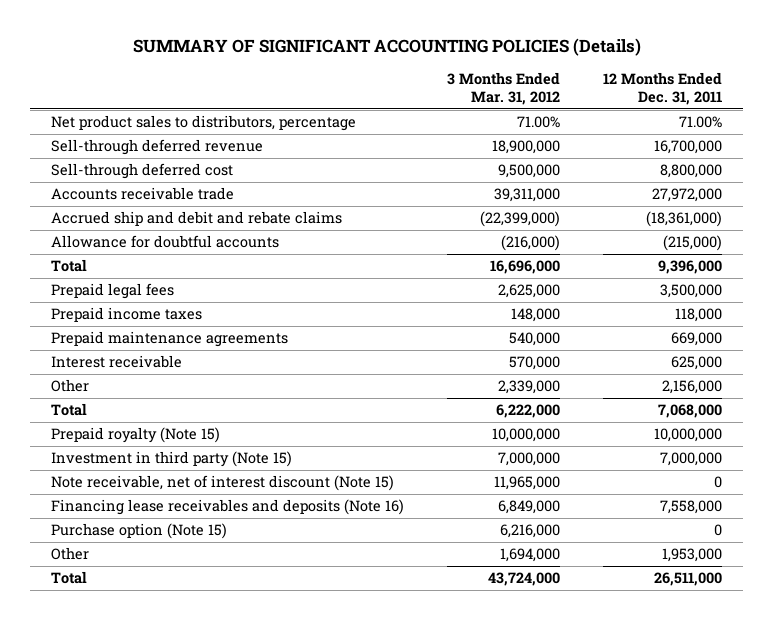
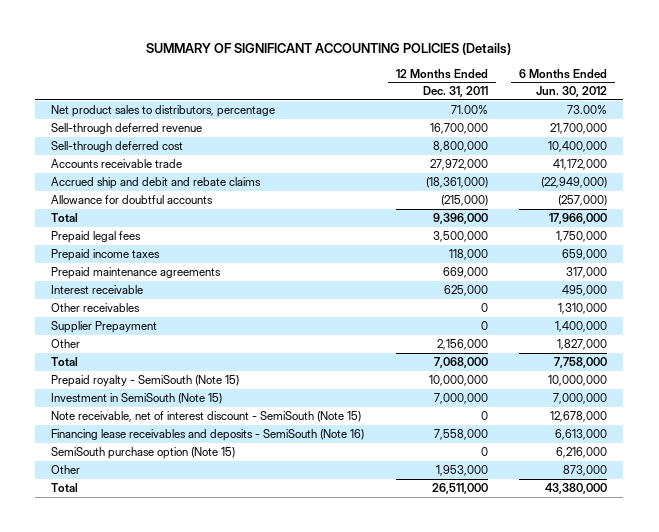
- | 3 Months Ended Mar. 31, 2012 | 12 Months Ended Dec. 31, 2011
+ | 12 Months Ended Dec. 31, 2011 | 6 Months Ended Jun. 30, 2012
+ Other receivables | 0 | 1,310,000
+ Supplier Prepayment | 0 | 1,400,000
- Prepaid royalty (Note 15) | 10,000,000 | 10,000,000
- Investment in third party (Note 15) | 7,000,000 | 7,000,000
- Note receivable, net of interest discount (Note 15) | 11,965,000 | 0
- Financing lease receivables and deposits (Note 16) | 6,849,000 | 7,558,000
- Purchase option (Note 15) | 6,216,000 | 0
+ Prepaid royalty - SemiSouth (Note 15) | 10,000,000 | 10,000,000
+ Investment in SemiSouth (Note 15) | 7,000,000 | 7,000,000
+ Note receivable, net of interest discount - SemiSouth (Note 15) | 0 | 12,678,000
+ Financing lease receivables and deposits - SemiSouth (Note 16) | 7,558,000 | 6,613,000
+ SemiSouth purchase option (Note 15) | 0 | 6,216,000

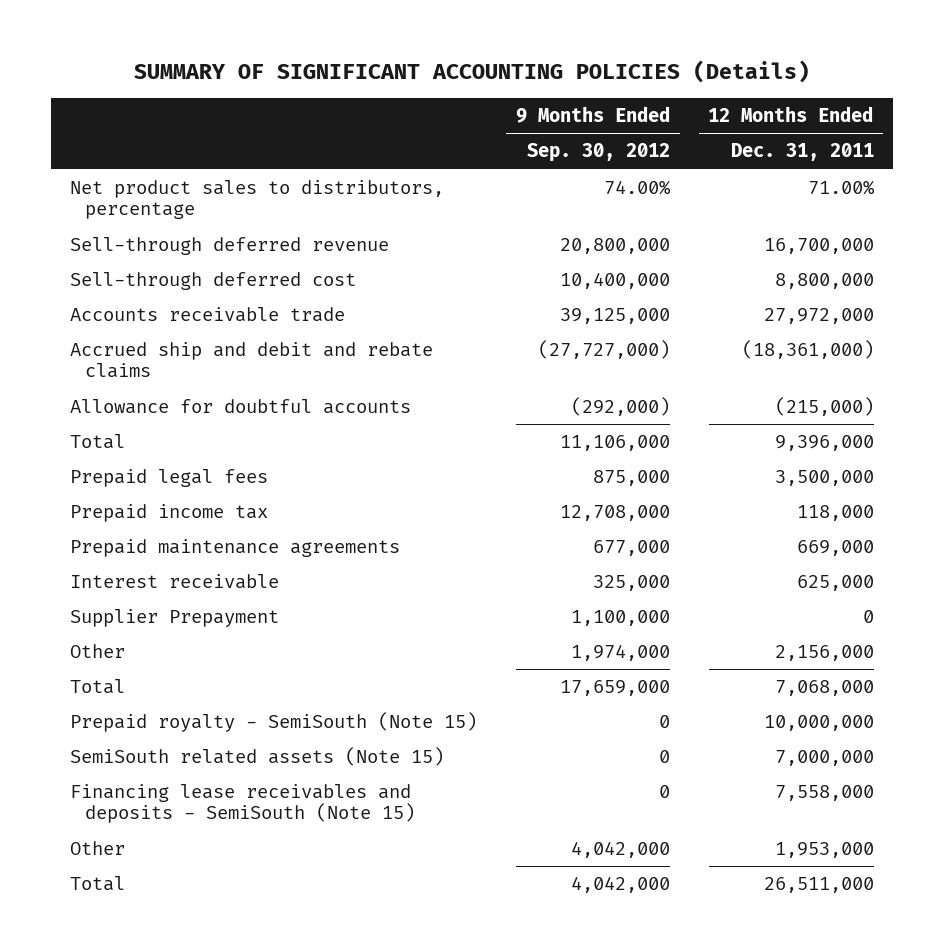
- | 12 Months Ended Dec. 31, 2011 | 6 Months Ended Jun. 30, 2012
+ | 9 Months Ended Sep. 30, 2012 | 12 Months Ended Dec. 31, 2011
- Prepaid income taxes | 118,000 | 659,000
+ Prepaid income tax | 12,708,000 | 118,000
- Other receivables | 0 | 1,310,000
- Investment in SemiSouth (Note 15) | 7,000,000 | 7,000,000
- Note receivable, net of interest discount - SemiSouth (Note 15) | 0 | 12,678,000
- Financing lease receivables and deposits - SemiSouth (Note 16) | 7,558,000 | 6,613,000
- SemiSouth purchase option (Note 15) | 0 | 6,216,000
+ SemiSouth related assets (Note 15) | 0 | 7,000,000
+ Financing lease receivables and deposits - SemiSouth (Note 15) | 0 | 7,558,000

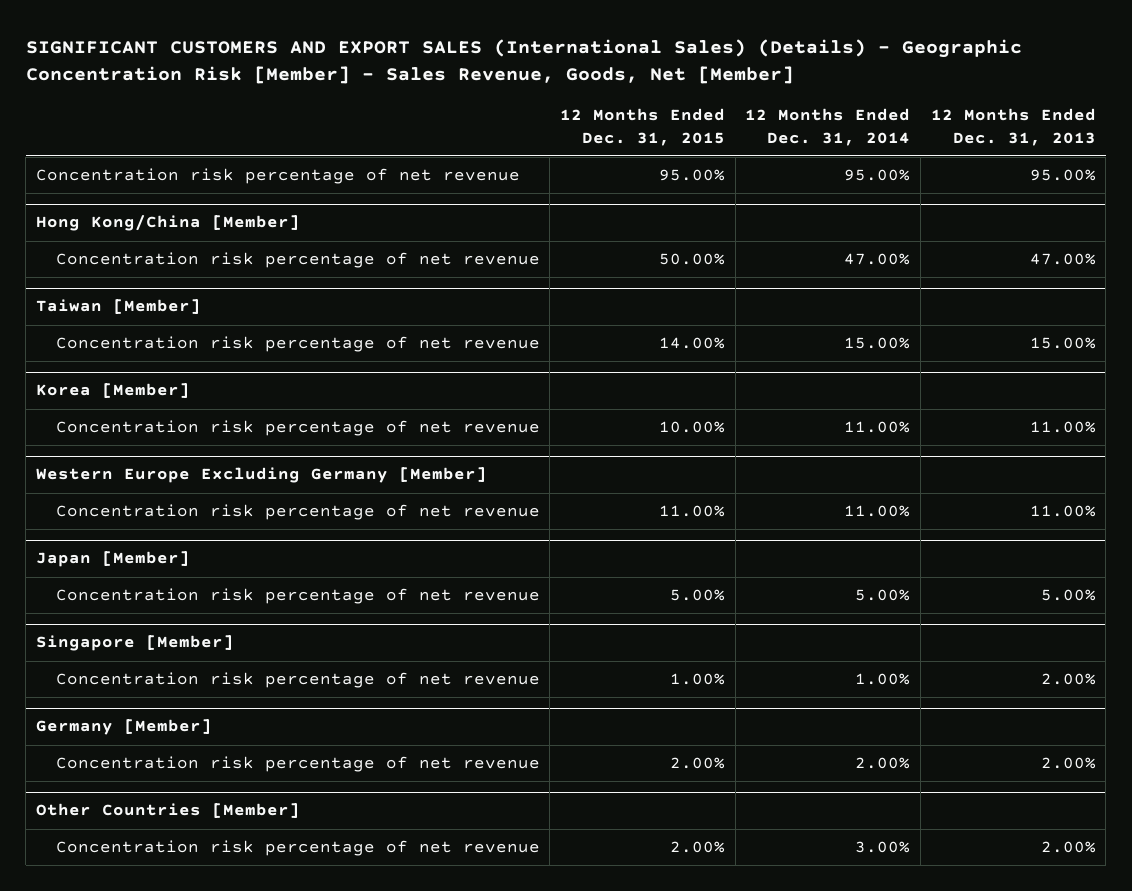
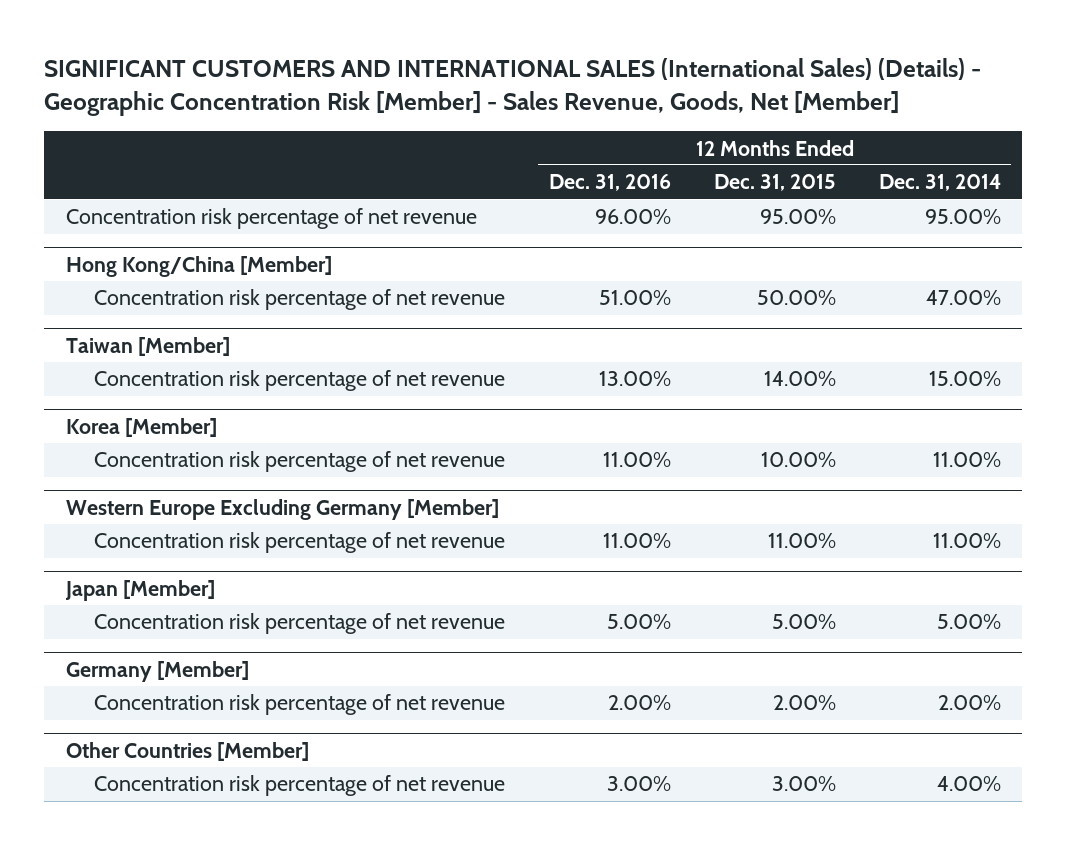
- SIGNIFICANT CUSTOMERS AND EXPORT SALES (International Sales) (Details) - Geographic Concentration Risk [Member] - Sales Revenue, Goods, Net [Member]
+ SIGNIFICANT CUSTOMERS AND INTERNATIONAL SALES (International Sales) (Details) - Geographic Concentration Risk [Member] - Sales Revenue, Goods, Net [Member]
- | 12 Months Ended Dec. 31, 2015 | 12 Months Ended Dec. 31, 2014 | 12 Months Ended Dec. 31, 2013
+ | 12 Months Ended Dec. 31, 2016 | 12 Months Ended Dec. 31, 2015 | 12 Months Ended Dec. 31, 2014
- Singapore [Member]
- Concentration risk percentage of net revenue | 1.00% | 1.00% | 2.00%
@ Other Countries [Member]
- Concentration risk percentage of net revenue | 2.00% | 3.00% | 2.00%
+ Concentration risk percentage of net revenue | 3.00% | 3.00% | 4.00%

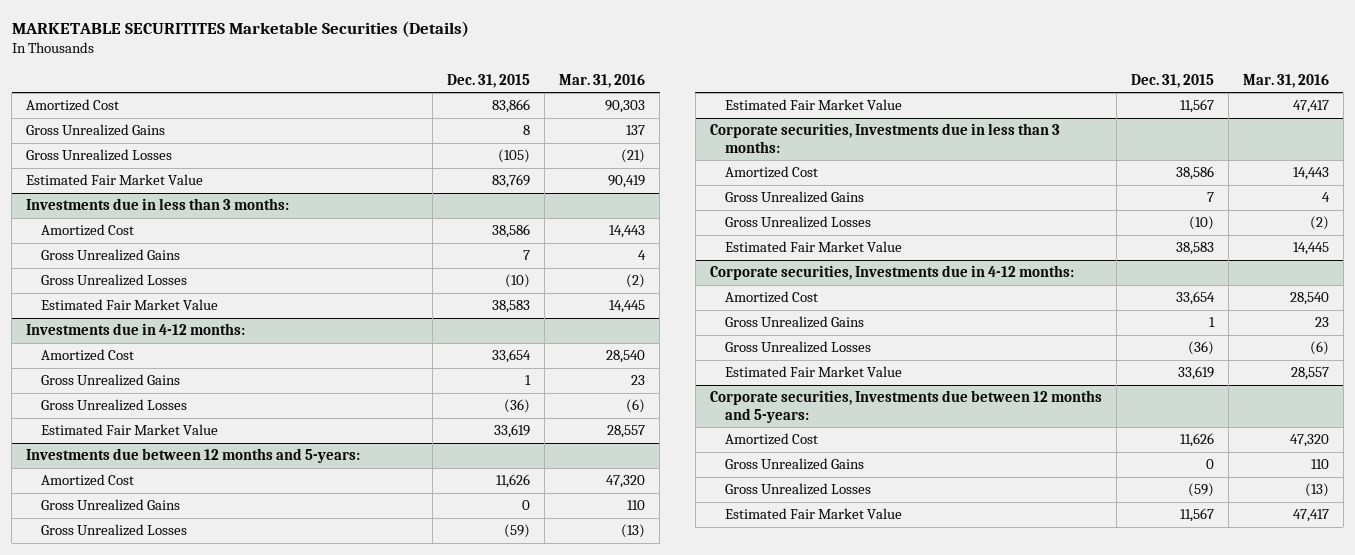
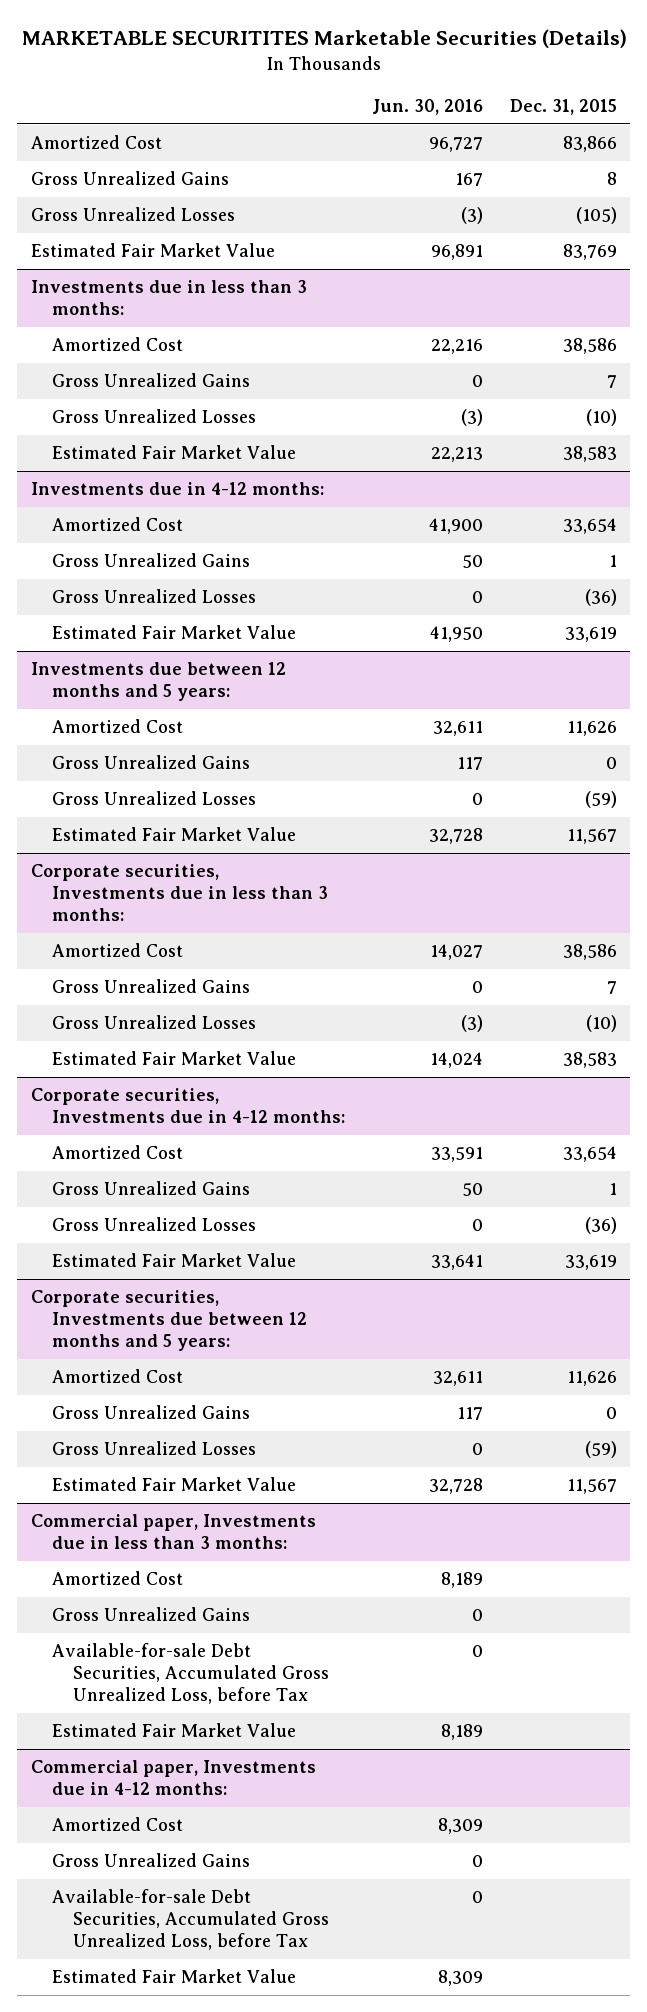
- | Dec. 31, 2015 | Mar. 31, 2016
+ | Jun. 30, 2016 | Dec. 31, 2015
- Investments due between 12 months and 5-years:
+ Investments due between 12 months and 5 years:
- Corporate securities, Investments due between 12 months and 5-years:
+ Corporate securities, Investments due between 12 months and 5 years:
+ Commercial paper, Investments due in less than 3 months:
+ Amortized Cost | 8,189 |
+ Gross Unrealized Gains | 0 |
+ Available-for-sale Debt Securities, Accumulated Gross Unrealized Loss, before Tax | 0 |
+ Estimated Fair Market Value | 8,189 |
+ Commercial paper, Investments due in 4-12 months:
+ Amortized Cost | 8,309 |
+ Gross Unrealized Gains | 0 |
+ Available-for-sale Debt Securities, Accumulated Gross Unrealized Loss, before Tax | 0 |
+ Estimated Fair Market Value | 8,309 |

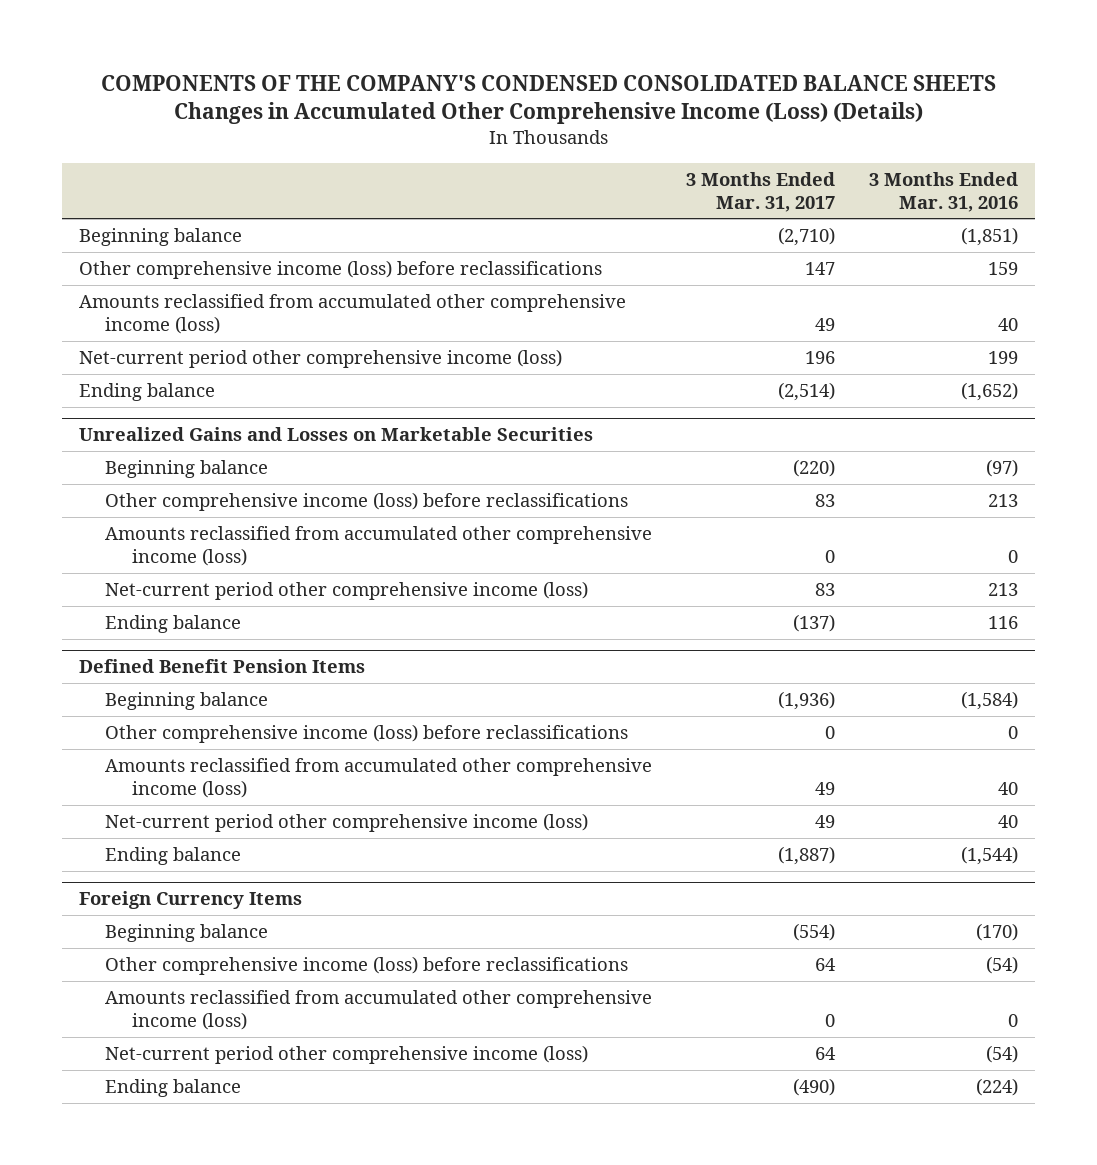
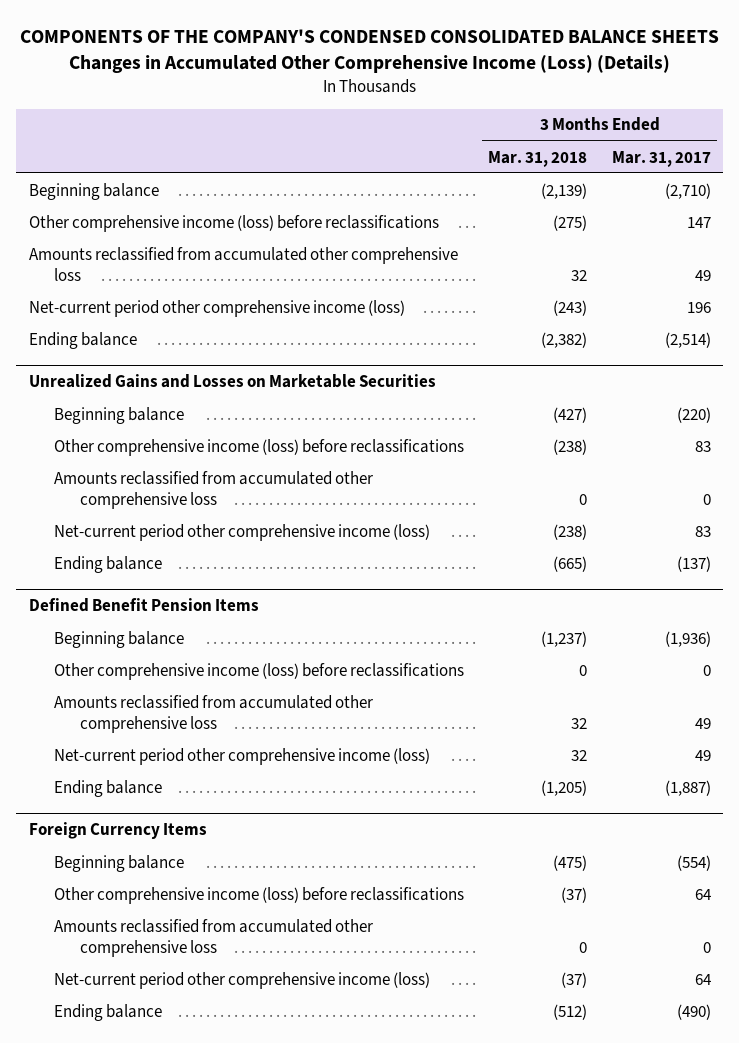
- | 3 Months Ended Mar. 31, 2017 | 3 Months Ended Mar. 31, 2016
+ | 3 Months Ended Mar. 31, 2018 | 3 Months Ended Mar. 31, 2017
- Amounts reclassified from accumulated other comprehensive income (loss) | 49 | 40
+ Amounts reclassified from accumulated other comprehensive loss | 32 | 49
@ Unrealized Gains and Losses on Marketable Securities
- Amounts reclassified from accumulated other comprehensive income (loss) | 0 | 0
+ Amounts reclassified from accumulated other comprehensive loss | 0 | 0
@ Defined Benefit Pension Items
- Amounts reclassified from accumulated other comprehensive income (loss) | 49 | 40
+ Amounts reclassified from accumulated other comprehensive loss | 32 | 49
@ Foreign Currency Items
- Amounts reclassified from accumulated other comprehensive income (loss) | 0 | 0
+ Amounts reclassified from accumulated other comprehensive loss | 0 | 0

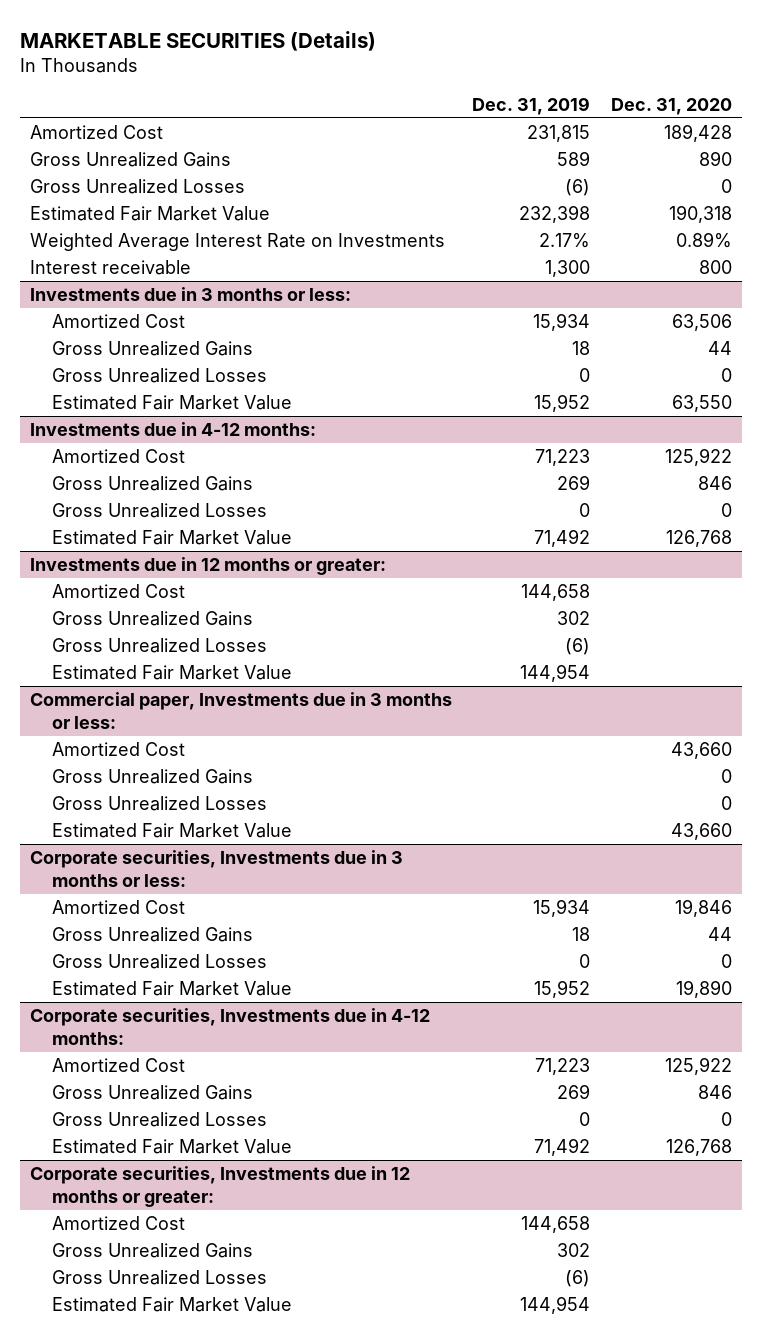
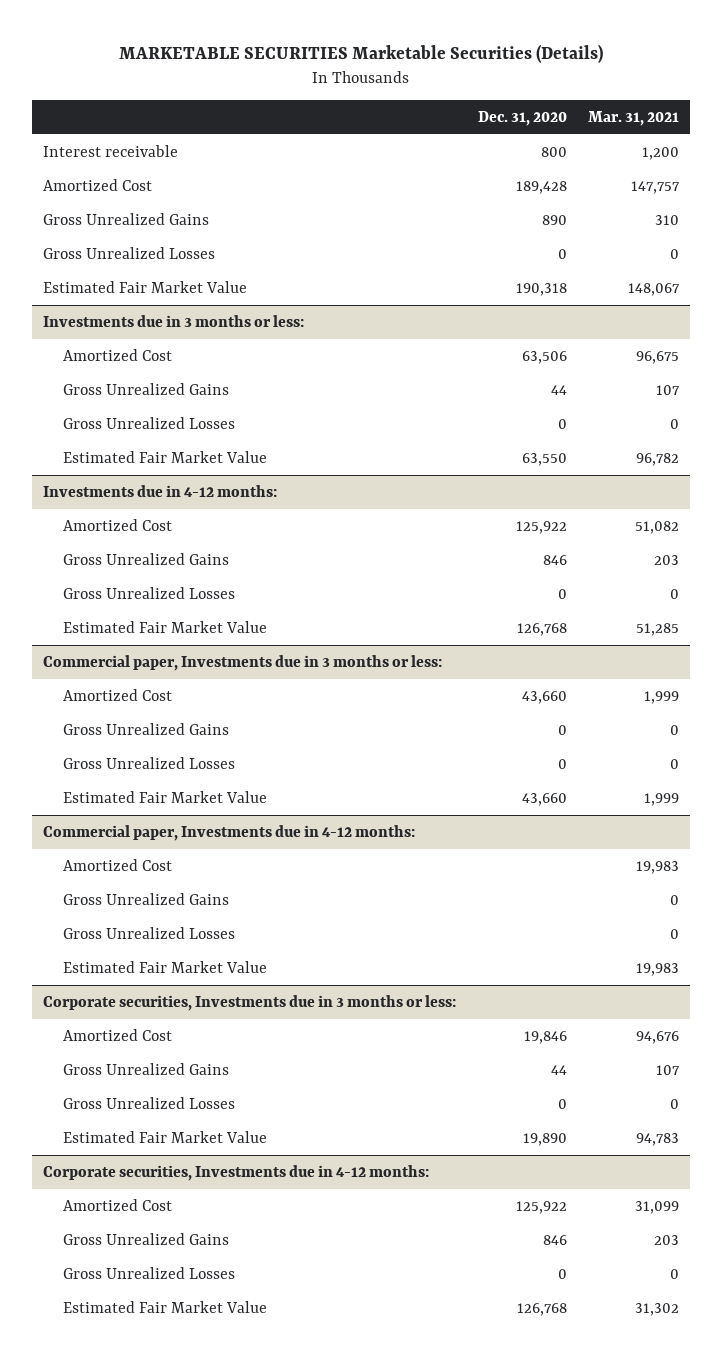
- MARKETABLE SECURITIES (Details)
+ MARKETABLE SECURITIES Marketable Securities (Details)
- | Dec. 31, 2019 | Dec. 31, 2020
+ | Dec. 31, 2020 | Mar. 31, 2021
moved up: Interest receivable | 800 | 1,200
- Weighted Average Interest Rate on Investments | 2.17% | 0.89%
- Investments due in 12 months or greater:
- Amortized Cost | 144,658 |
- Gross Unrealized Gains | 302 |
- Gross Unrealized Losses | (6) |
- Estimated Fair Market Value | 144,954 |
+ Commercial paper, Investments due in 4-12 months:
+ Amortized Cost | | 19,983
+ Gross Unrealized Gains | | 0
+ Gross Unrealized Losses | | 0
+ Estimated Fair Market Value | | 19,983
- Corporate securities, Investments due in 12 months or greater:
- Amortized Cost | 144,658 |
- Gross Unrealized Gains | 302 |
- Gross Unrealized Losses | (6) |
- Estimated Fair Market Value | 144,954 |

